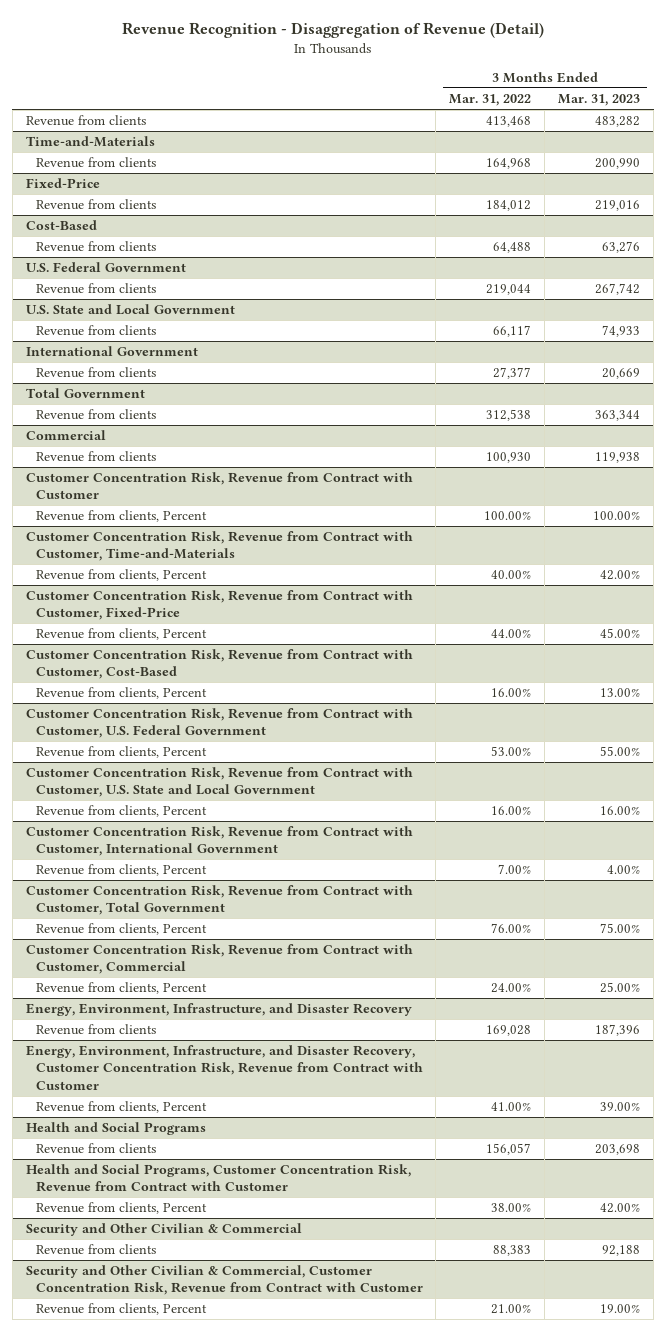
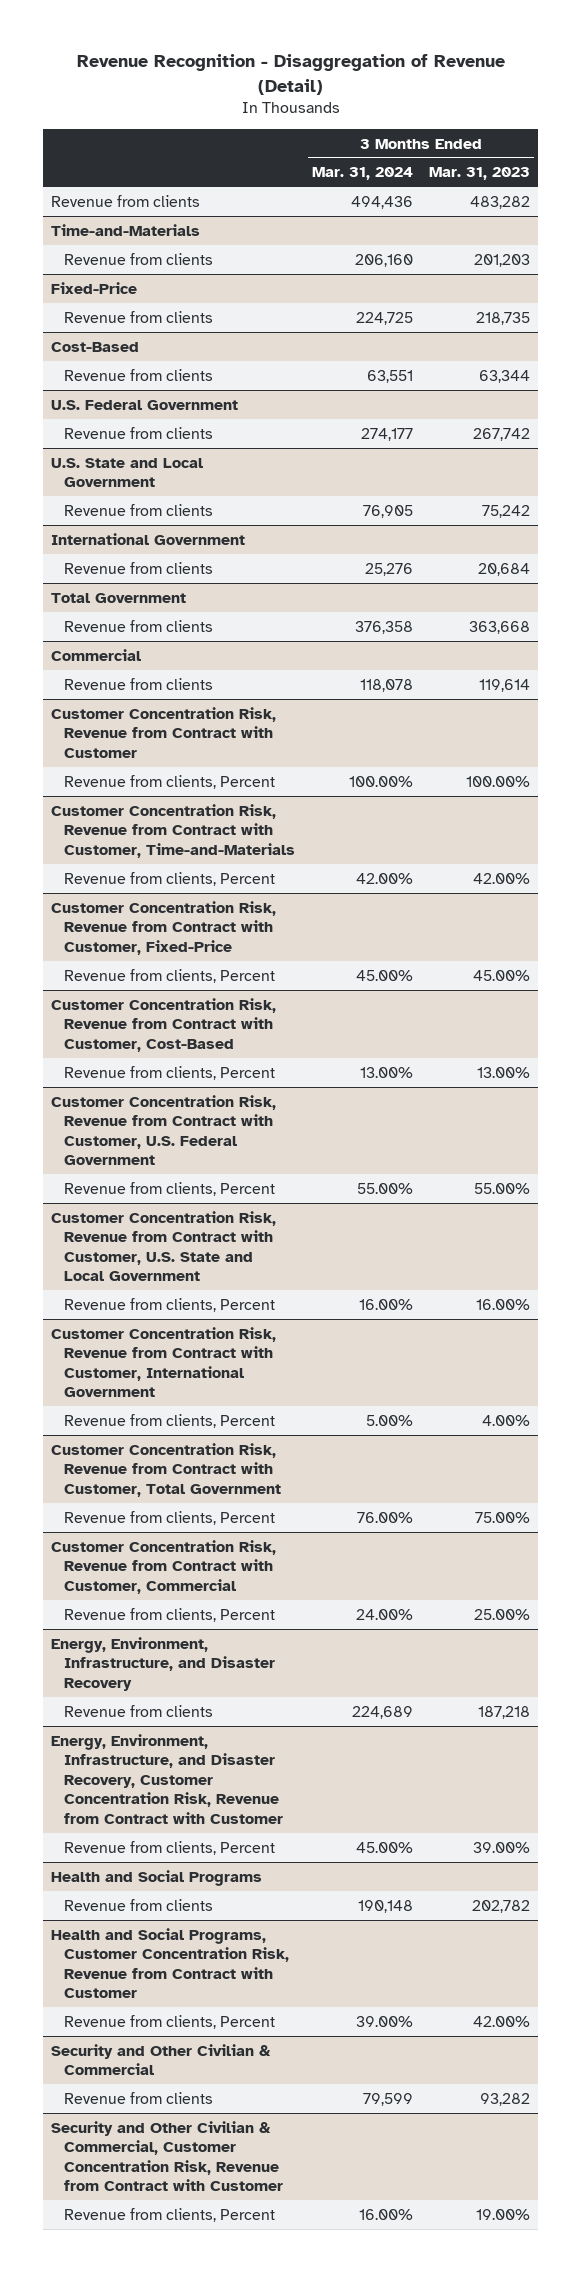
- | 3 Months Ended Mar. 31, 2022 | 3 Months Ended Mar. 31, 2023
+ | 3 Months Ended Mar. 31, 2024 | 3 Months Ended Mar. 31, 2023
@ Time-and-Materials
- Revenue from clients | 164,968 | 200,990
+ Revenue from clients | 206,160 | 201,203
@ Fixed-Price
- Revenue from clients | 184,012 | 219,016
+ Revenue from clients | 224,725 | 218,735
@ Cost-Based
- Revenue from clients | 64,488 | 63,276
+ Revenue from clients | 63,551 | 63,344
@ U.S. State and Local Government
- Revenue from clients | 66,117 | 74,933
+ Revenue from clients | 76,905 | 75,242
@ International Government
- Revenue from clients | 27,377 | 20,669
+ Revenue from clients | 25,276 | 20,684
@ Total Government
- Revenue from clients | 312,538 | 363,344
+ Revenue from clients | 376,358 | 363,668
@ Commercial
- Revenue from clients | 100,930 | 119,938
+ Revenue from clients | 118,078 | 119,614
@ Energy, Environment, Infrastructure, and Disaster Recovery
- Revenue from clients | 169,028 | 187,396
+ Revenue from clients | 224,689 | 187,218
@ Health and Social Programs
- Revenue from clients | 156,057 | 203,698
+ Revenue from clients | 190,148 | 202,782
@ Security and Other Civilian & Commercial
- Revenue from clients | 88,383 | 92,188
+ Revenue from clients | 79,599 | 93,282

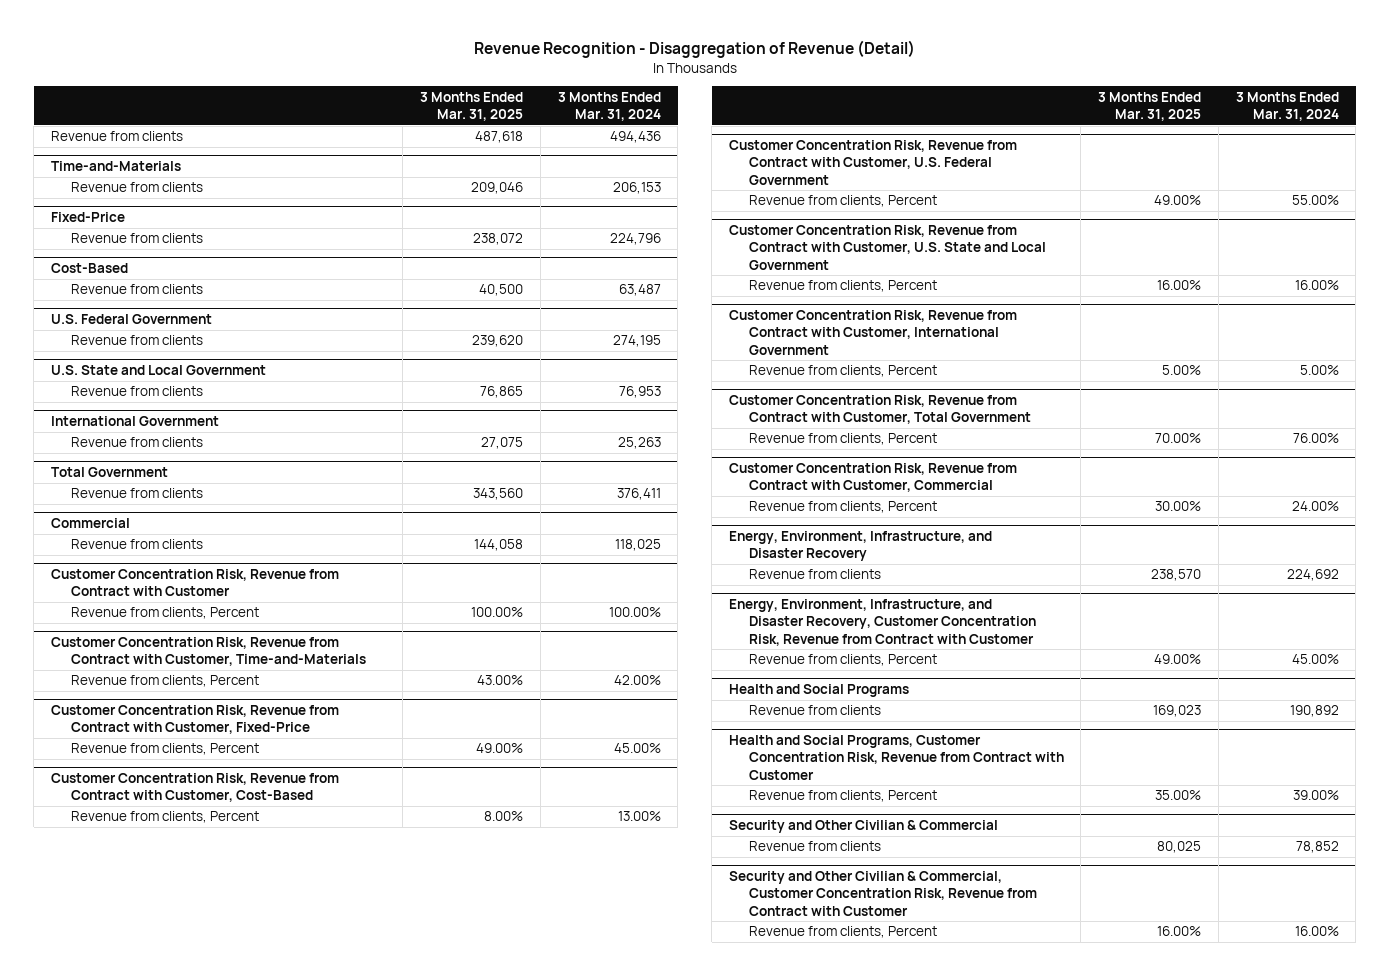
- | 3 Months Ended Mar. 31, 2024 | 3 Months Ended Mar. 31, 2023
+ | 3 Months Ended Mar. 31, 2025 | 3 Months Ended Mar. 31, 2024
@ Time-and-Materials
- Revenue from clients | 206,160 | 201,203
+ Revenue from clients | 209,046 | 206,153
@ Fixed-Price
- Revenue from clients | 224,725 | 218,735
+ Revenue from clients | 238,072 | 224,796
@ Cost-Based
- Revenue from clients | 63,551 | 63,344
+ Revenue from clients | 40,500 | 63,487
@ U.S. Federal Government
- Revenue from clients | 274,177 | 267,742
+ Revenue from clients | 239,620 | 274,195
@ U.S. State and Local Government
- Revenue from clients | 76,905 | 75,242
+ Revenue from clients | 76,865 | 76,953
@ International Government
- Revenue from clients | 25,276 | 20,684
+ Revenue from clients | 27,075 | 25,263
@ Total Government
- Revenue from clients | 376,358 | 363,668
+ Revenue from clients | 343,560 | 376,411
@ Commercial
- Revenue from clients | 118,078 | 119,614
+ Revenue from clients | 144,058 | 118,025
@ Energy, Environment, Infrastructure, and Disaster Recovery
- Revenue from clients | 224,689 | 187,218
+ Revenue from clients | 238,570 | 224,692
@ Health and Social Programs
- Revenue from clients | 190,148 | 202,782
+ Revenue from clients | 169,023 | 190,892
@ Security and Other Civilian & Commercial
- Revenue from clients | 79,599 | 93,282
+ Revenue from clients | 80,025 | 78,852

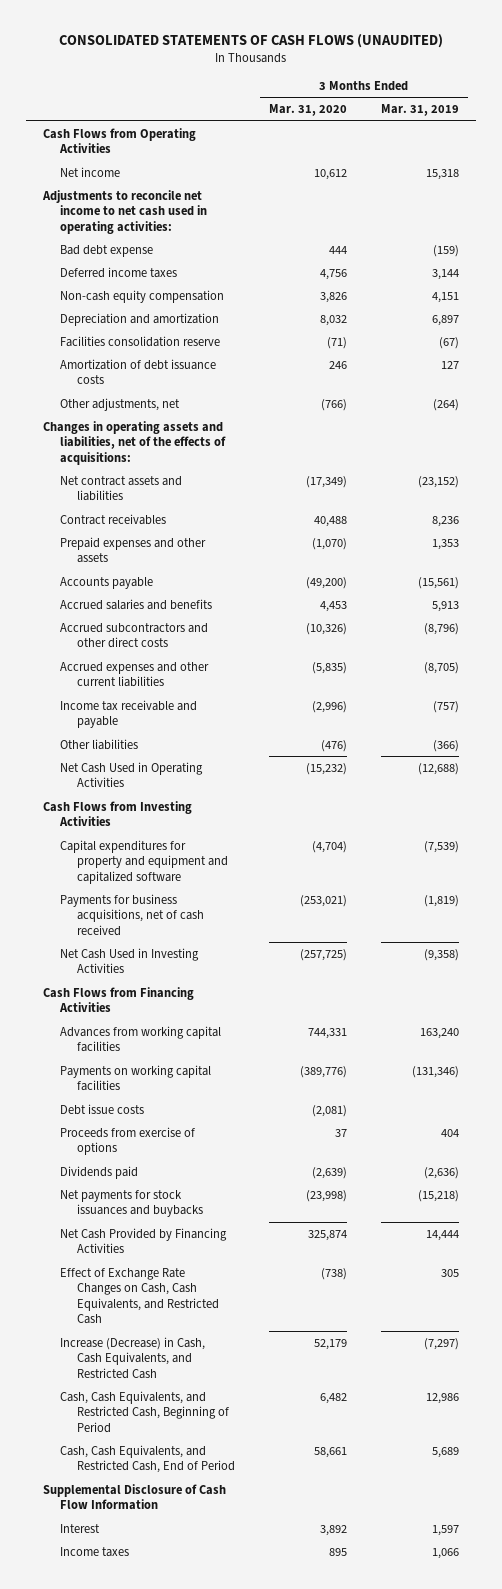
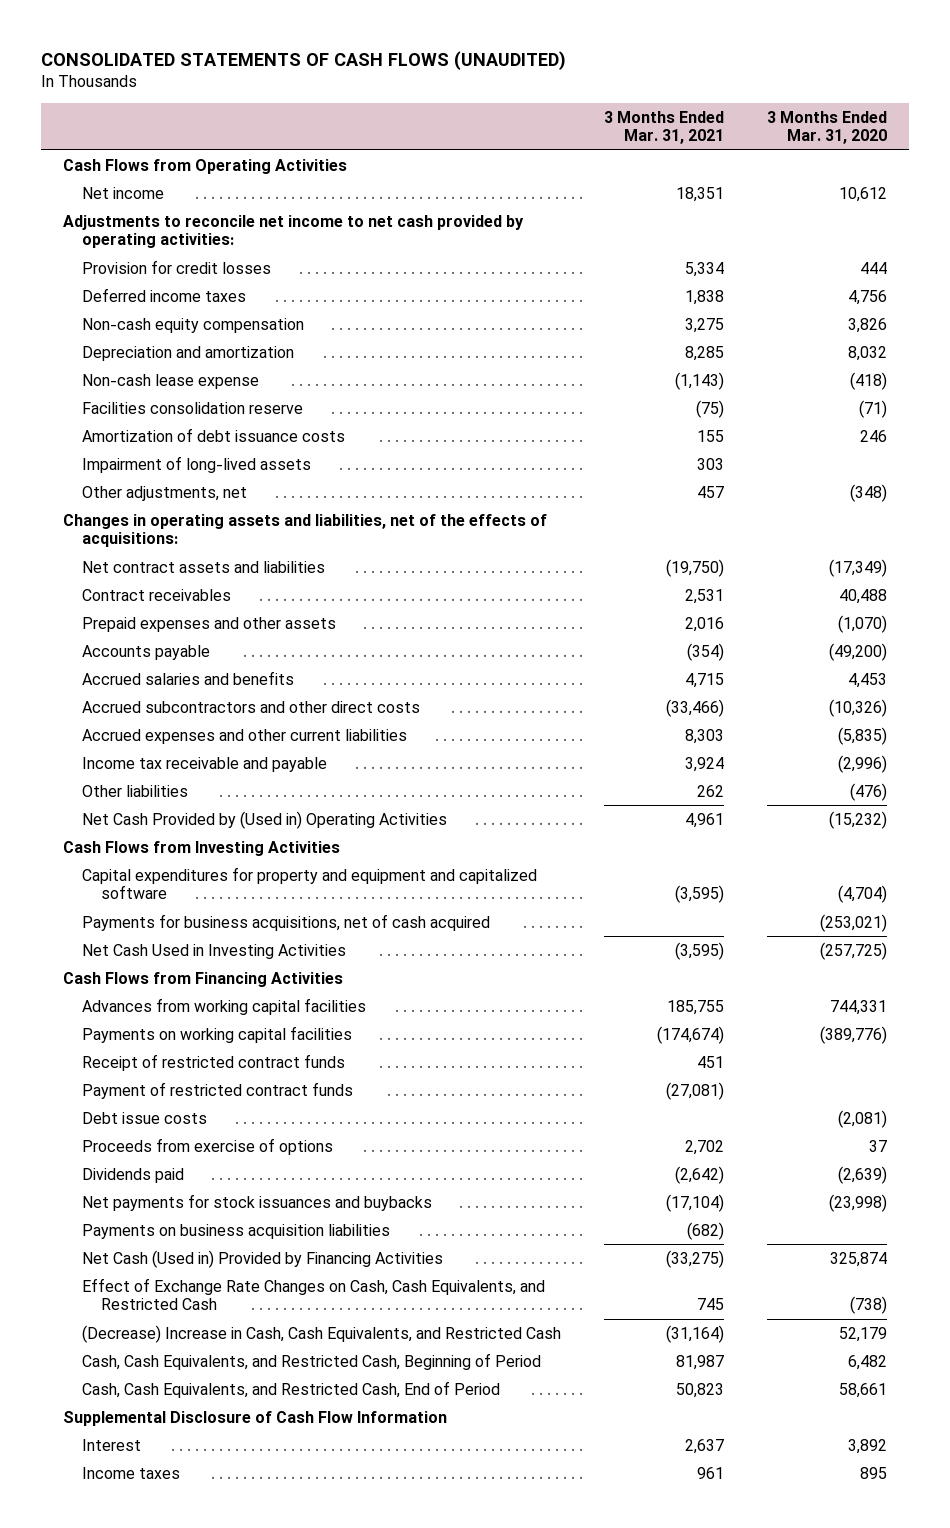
- | 3 Months Ended Mar. 31, 2020 | 3 Months Ended Mar. 31, 2019
+ | 3 Months Ended Mar. 31, 2021 | 3 Months Ended Mar. 31, 2020
- Adjustments to reconcile net income to net cash used in operating activities:
- Bad debt expense | 444 | (159)
+ Adjustments to reconcile net income to net cash provided by operating activities:
+ Provision for credit losses | 5,334 | 444
+ Non-cash lease expense | (1,143) | (418)
- Other adjustments, net | (766) | (264)
+ Impairment of long-lived assets | 303 |
+ Other adjustments, net | 457 | (348)
- Net Cash Used in Operating Activities | (15,232) | (12,688)
+ Net Cash Provided by (Used in) Operating Activities | 4,961 | (15,232)
- Payments for business acquisitions, net of cash received | (253,021) | (1,819)
+ Payments for business acquisitions, net of cash acquired | | (253,021)
+ Receipt of restricted contract funds | 451 |
+ Payment of restricted contract funds | (27,081) |
- Net Cash Provided by Financing Activities | 325,874 | 14,444
+ Payments on business acquisition liabilities | (682) |
+ Net Cash (Used in) Provided by Financing Activities | (33,275) | 325,874
- Increase (Decrease) in Cash, Cash Equivalents, and Restricted Cash | 52,179 | (7,297)
+ (Decrease) Increase in Cash, Cash Equivalents, and Restricted Cash | (31,164) | 52,179

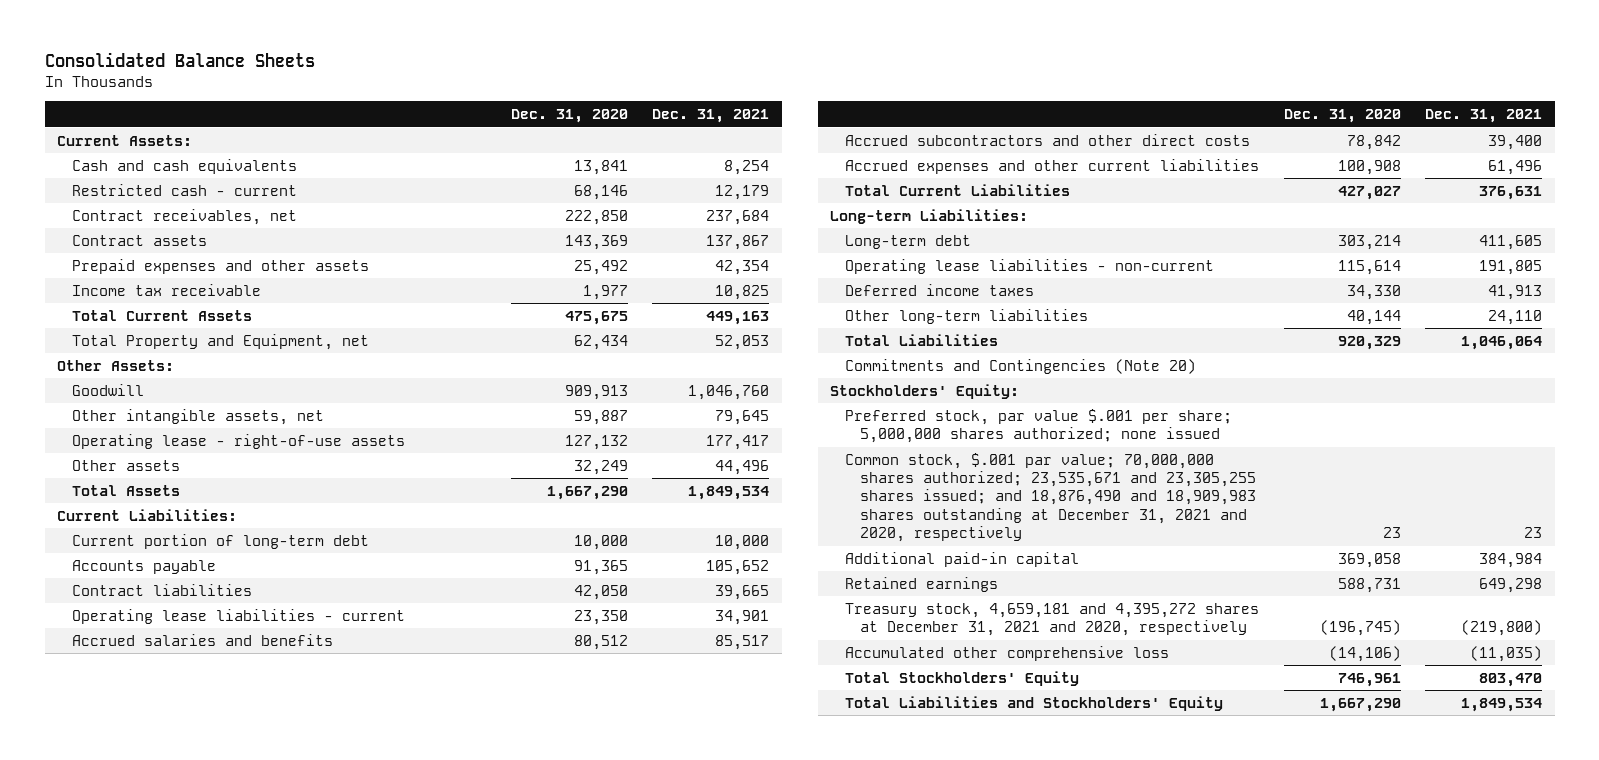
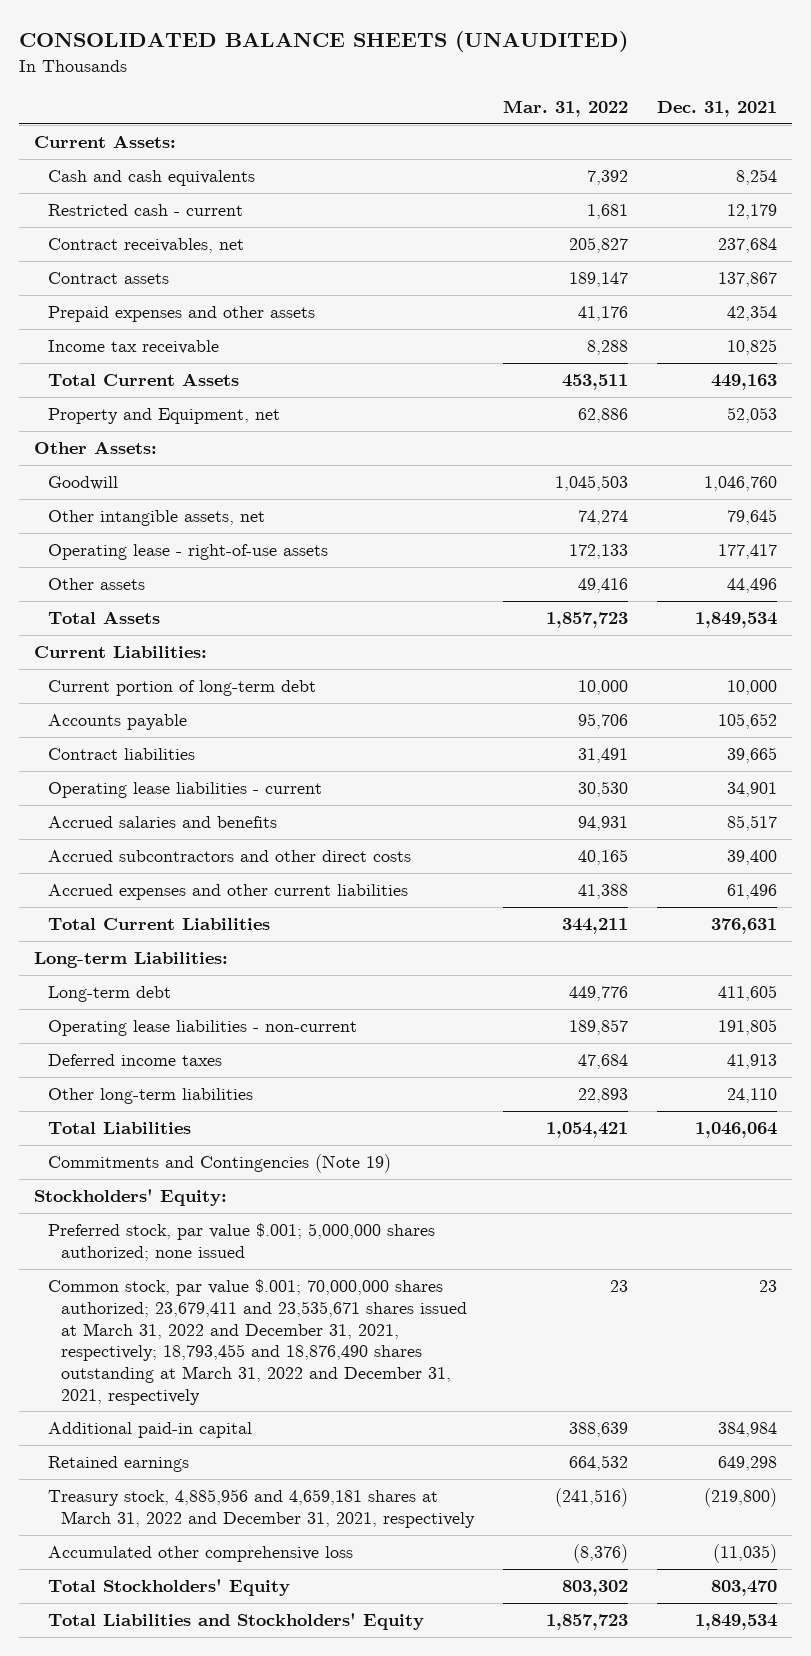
- Consolidated Balance Sheets
+ CONSOLIDATED BALANCE SHEETS (UNAUDITED)
- | Dec. 31, 2020 | Dec. 31, 2021
+ | Mar. 31, 2022 | Dec. 31, 2021
- Total Property and Equipment, net | 62,434 | 52,053
+ Property and Equipment, net | 62,886 | 52,053
- Commitments and Contingencies (Note 20)
+ Commitments and Contingencies (Note 19)
- Preferred stock, par value $.001 per share; 5,000,000 shares authorized; none issued
- Common stock, $.001 par value; 70,000,000 shares authorized; 23,535,671 and 23,305,255 shares issued; and 18,876,490 and 18,909,983 shares outstanding at December 31, 2021 and 2020, respectively | 23 | 23
+ Preferred stock, par value $.001; 5,000,000 shares authorized; none issued
+ Common stock, par value $.001; 70,000,000 shares authorized; 23,679,411 and 23,535,671 shares issued at March 31, 2022 and December 31, 2021, respectively; 18,793,455 and 18,876,490 shares outstanding at March 31, 2022 and December 31, 2021, respectively | 23 | 23
- Treasury stock, 4,659,181 and 4,395,272 shares at December 31, 2021 and 2020, respectively | (196,745) | (219,800)
+ Treasury stock, 4,885,956 and 4,659,181 shares at March 31, 2022 and December 31, 2021, respectively | (241,516) | (219,800)

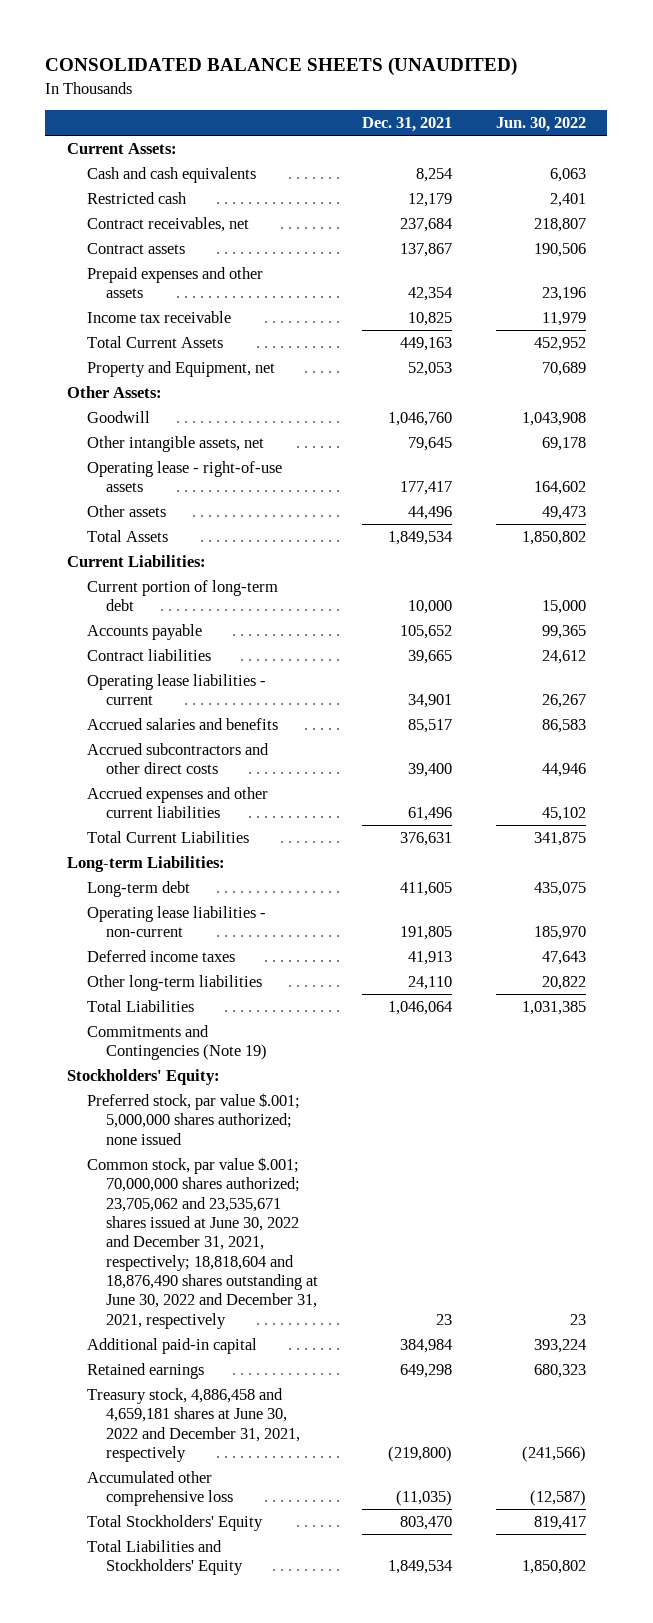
- | Mar. 31, 2022 | Dec. 31, 2021
+ | Dec. 31, 2021 | Jun. 30, 2022
- Restricted cash - current | 1,681 | 12,179
+ Restricted cash | 12,179 | 2,401
- Common stock, par value $.001; 70,000,000 shares authorized; 23,679,411 and 23,535,671 shares issued at March 31, 2022 and December 31, 2021, respectively; 18,793,455 and 18,876,490 shares outstanding at March 31, 2022 and December 31, 2021, respectively | 23 | 23
+ Common stock, par value $.001; 70,000,000 shares authorized; 23,705,062 and 23,535,671 shares issued at June 30, 2022 and December 31, 2021, respectively; 18,818,604 and 18,876,490 shares outstanding at June 30, 2022 and December 31, 2021, respectively | 23 | 23
- Treasury stock, 4,885,956 and 4,659,181 shares at March 31, 2022 and December 31, 2021, respectively | (241,516) | (219,800)
+ Treasury stock, 4,886,458 and 4,659,181 shares at June 30, 2022 and December 31, 2021, respectively | (219,800) | (241,566)

